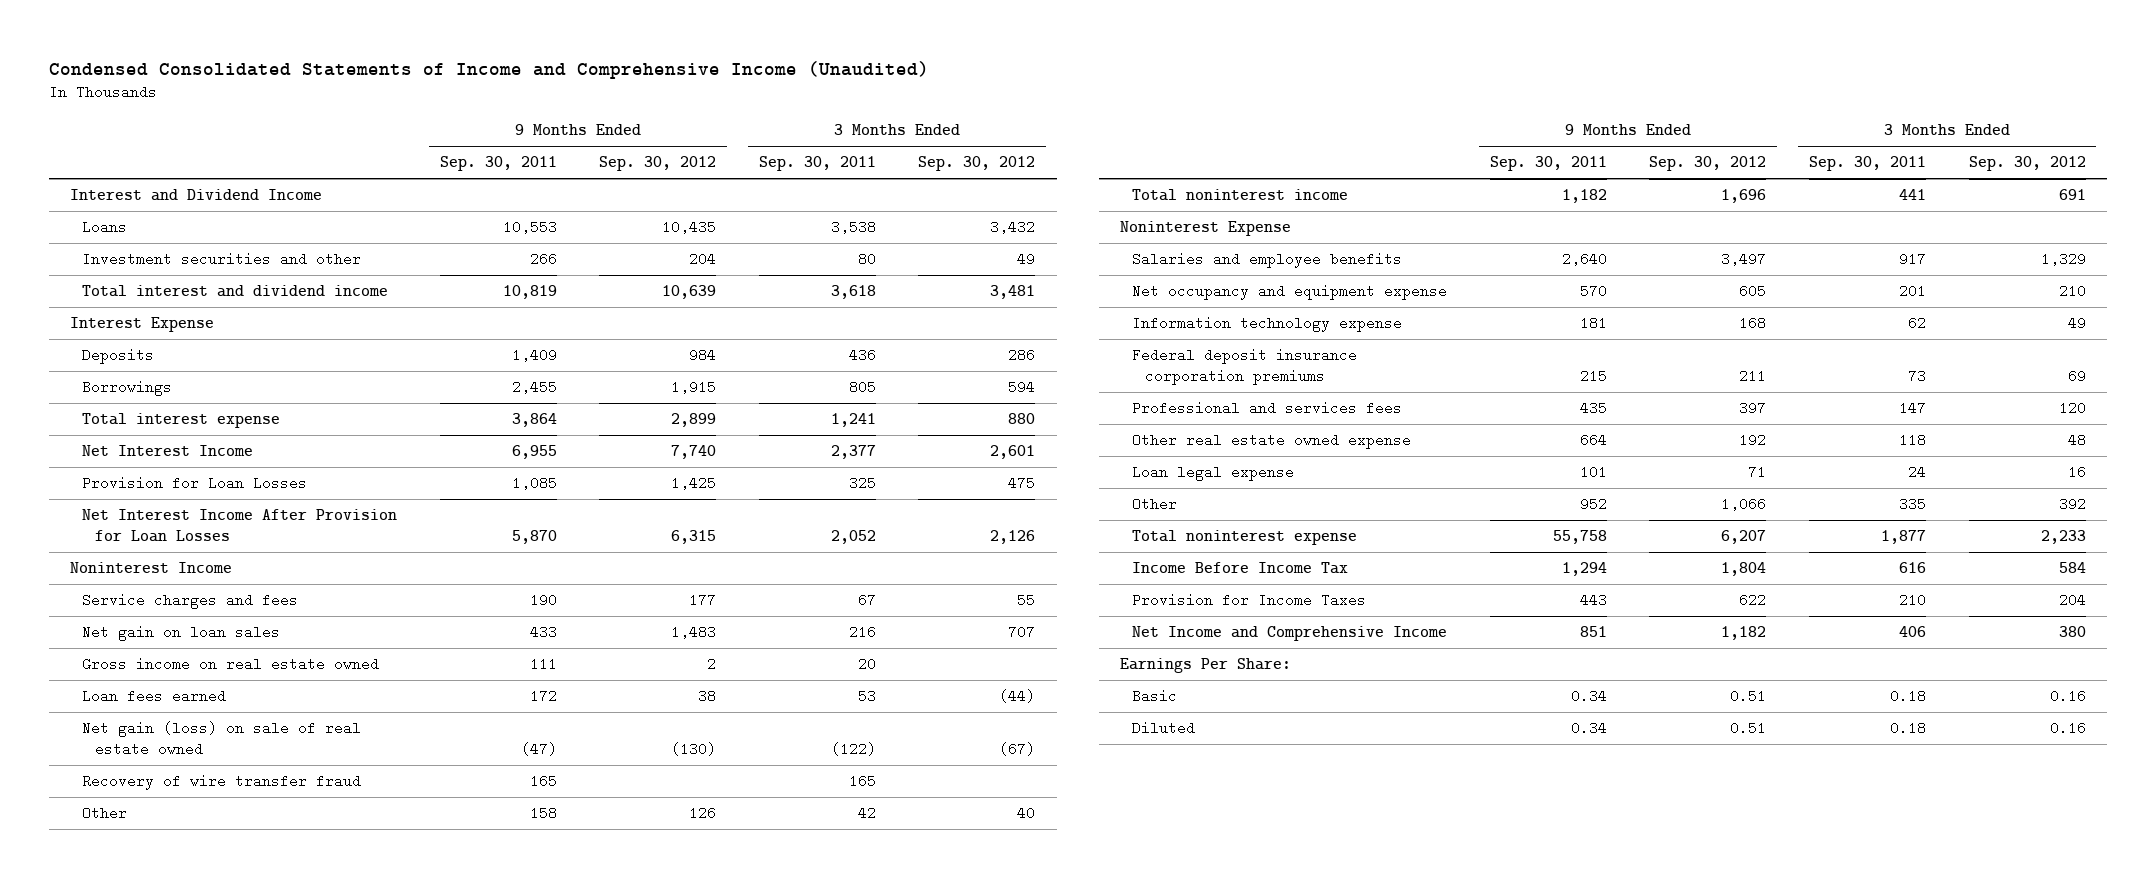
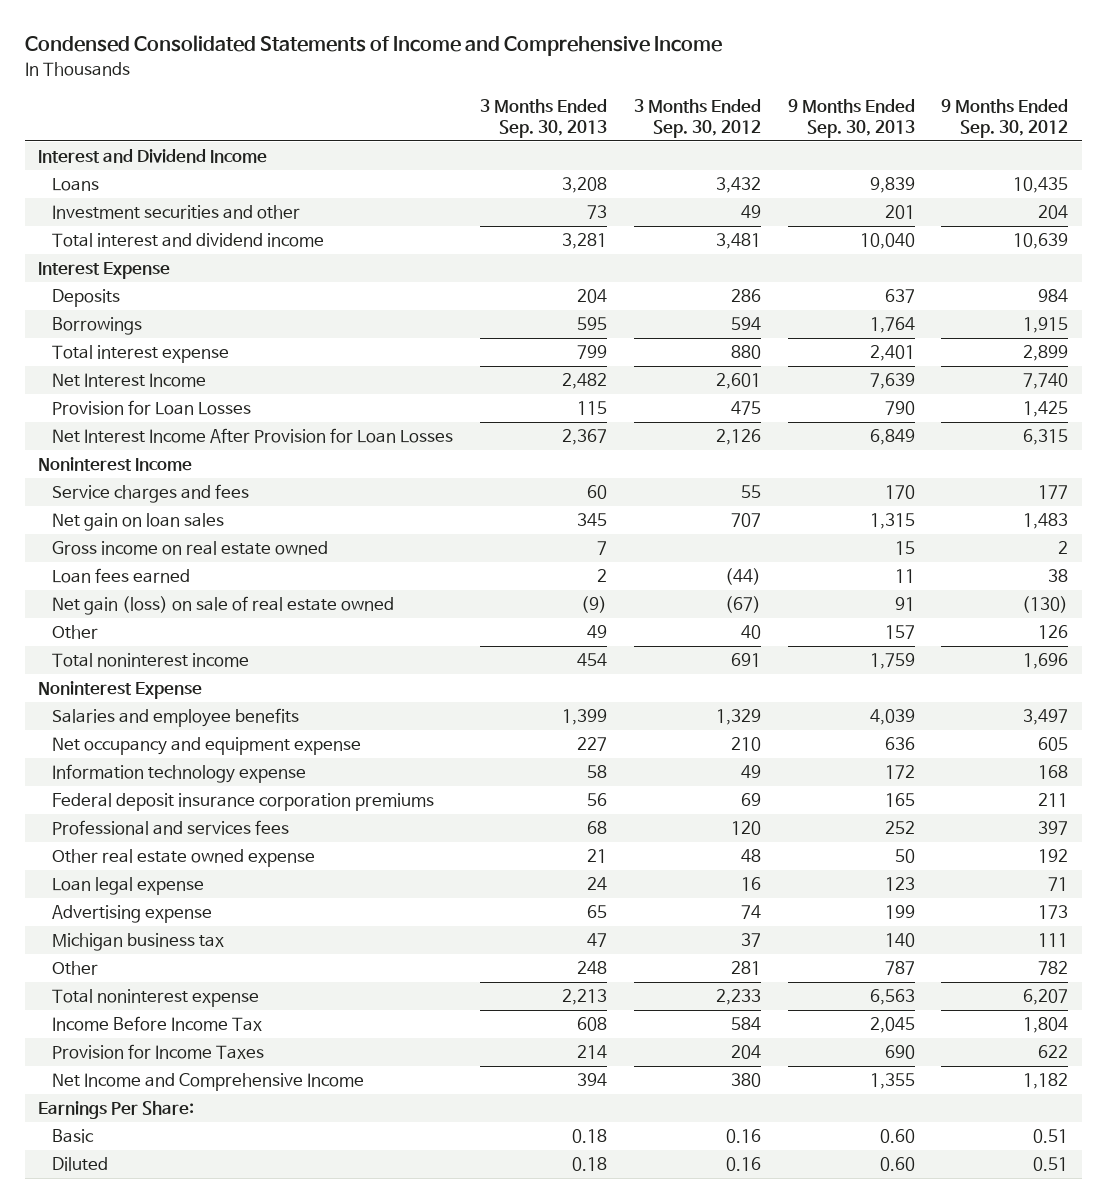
- Condensed Consolidated Statements of Income and Comprehensive Income (Unaudited)
+ Condensed Consolidated Statements of Income and Comprehensive Income
- | 9 Months Ended Sep. 30, 2011 | 9 Months Ended Sep. 30, 2012 | 3 Months Ended Sep. 30, 2011 | 3 Months Ended Sep. 30, 2012
+ | 3 Months Ended Sep. 30, 2013 | 3 Months Ended Sep. 30, 2012 | 9 Months Ended Sep. 30, 2013 | 9 Months Ended Sep. 30, 2012
- Recovery of wire transfer fraud | 165 | | 165 |
- Other | 952 | 1,066 | 335 | 392
+ Advertising expense | 65 | 74 | 199 | 173
+ Michigan business tax | 47 | 37 | 140 | 111
+ Other | 248 | 281 | 787 | 782

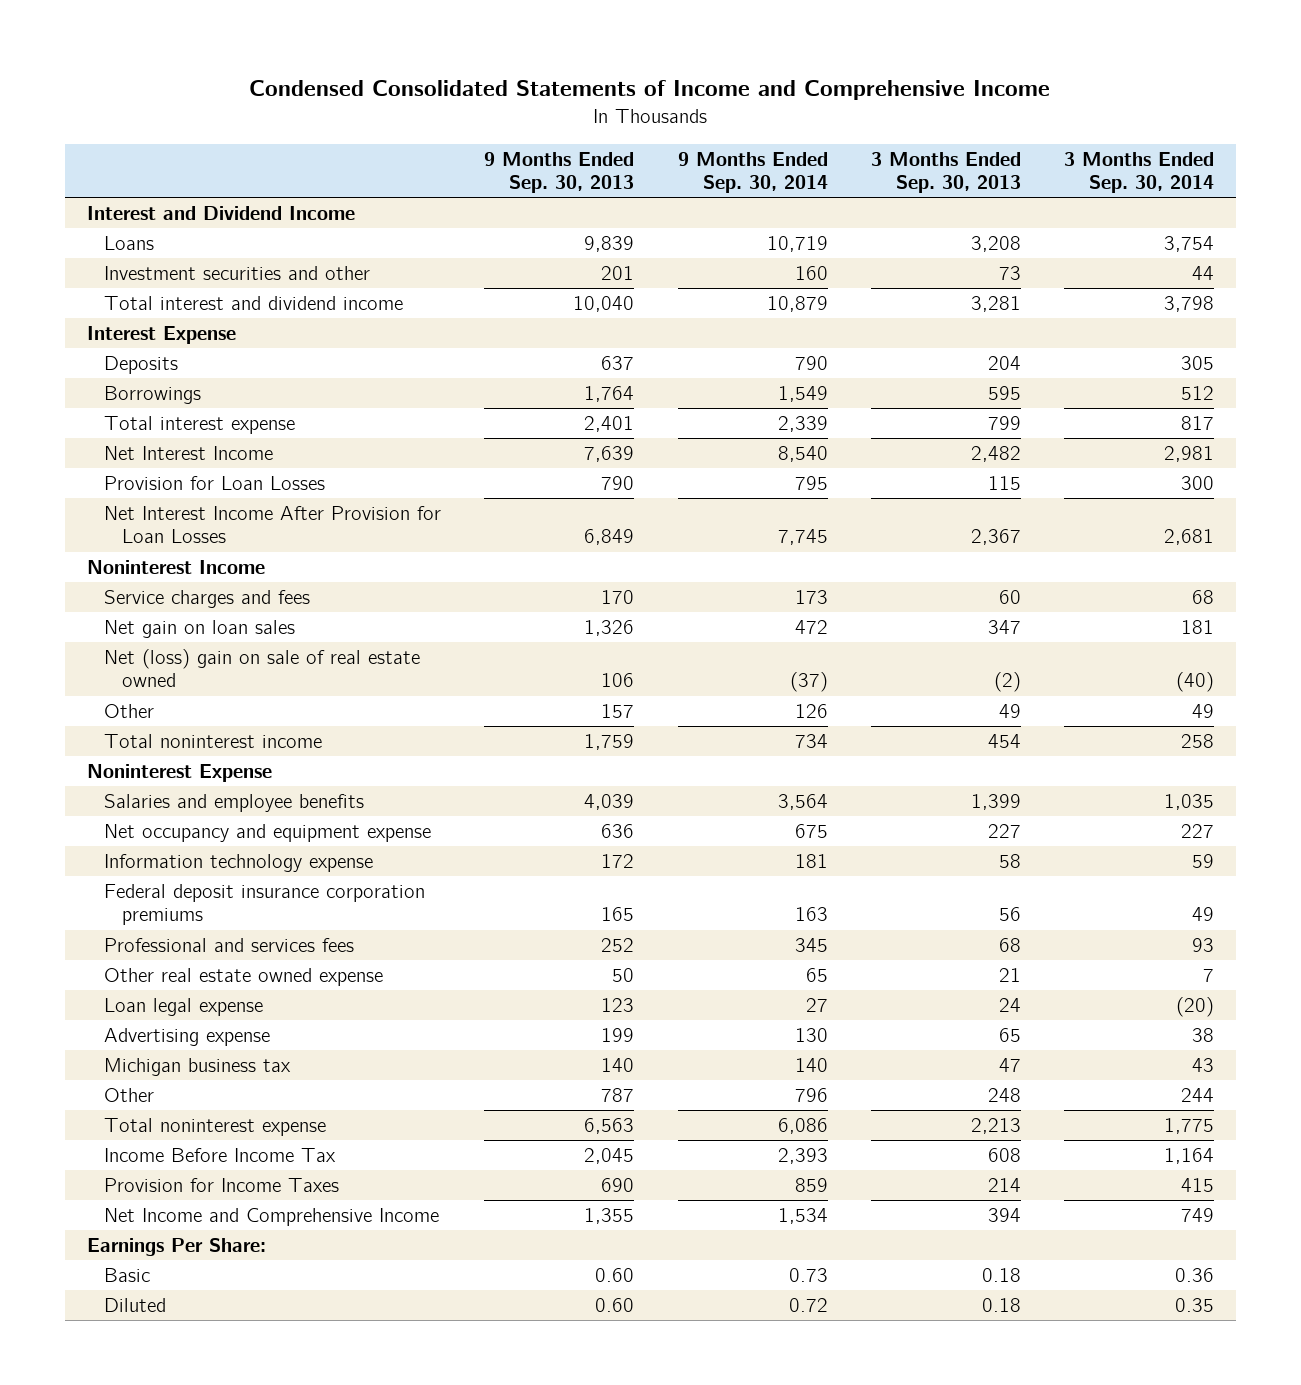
- | 3 Months Ended Sep. 30, 2013 | 3 Months Ended Sep. 30, 2012 | 9 Months Ended Sep. 30, 2013 | 9 Months Ended Sep. 30, 2012
+ | 9 Months Ended Sep. 30, 2013 | 9 Months Ended Sep. 30, 2014 | 3 Months Ended Sep. 30, 2013 | 3 Months Ended Sep. 30, 2014
- Net gain on loan sales | 345 | 707 | 1,315 | 1,483
- Gross income on real estate owned | 7 | | 15 | 2
- Loan fees earned | 2 | (44) | 11 | 38
- Net gain (loss) on sale of real estate owned | (9) | (67) | 91 | (130)
+ Net gain on loan sales | 1,326 | 472 | 347 | 181
+ Net (loss) gain on sale of real estate owned | 106 | (37) | (2) | (40)

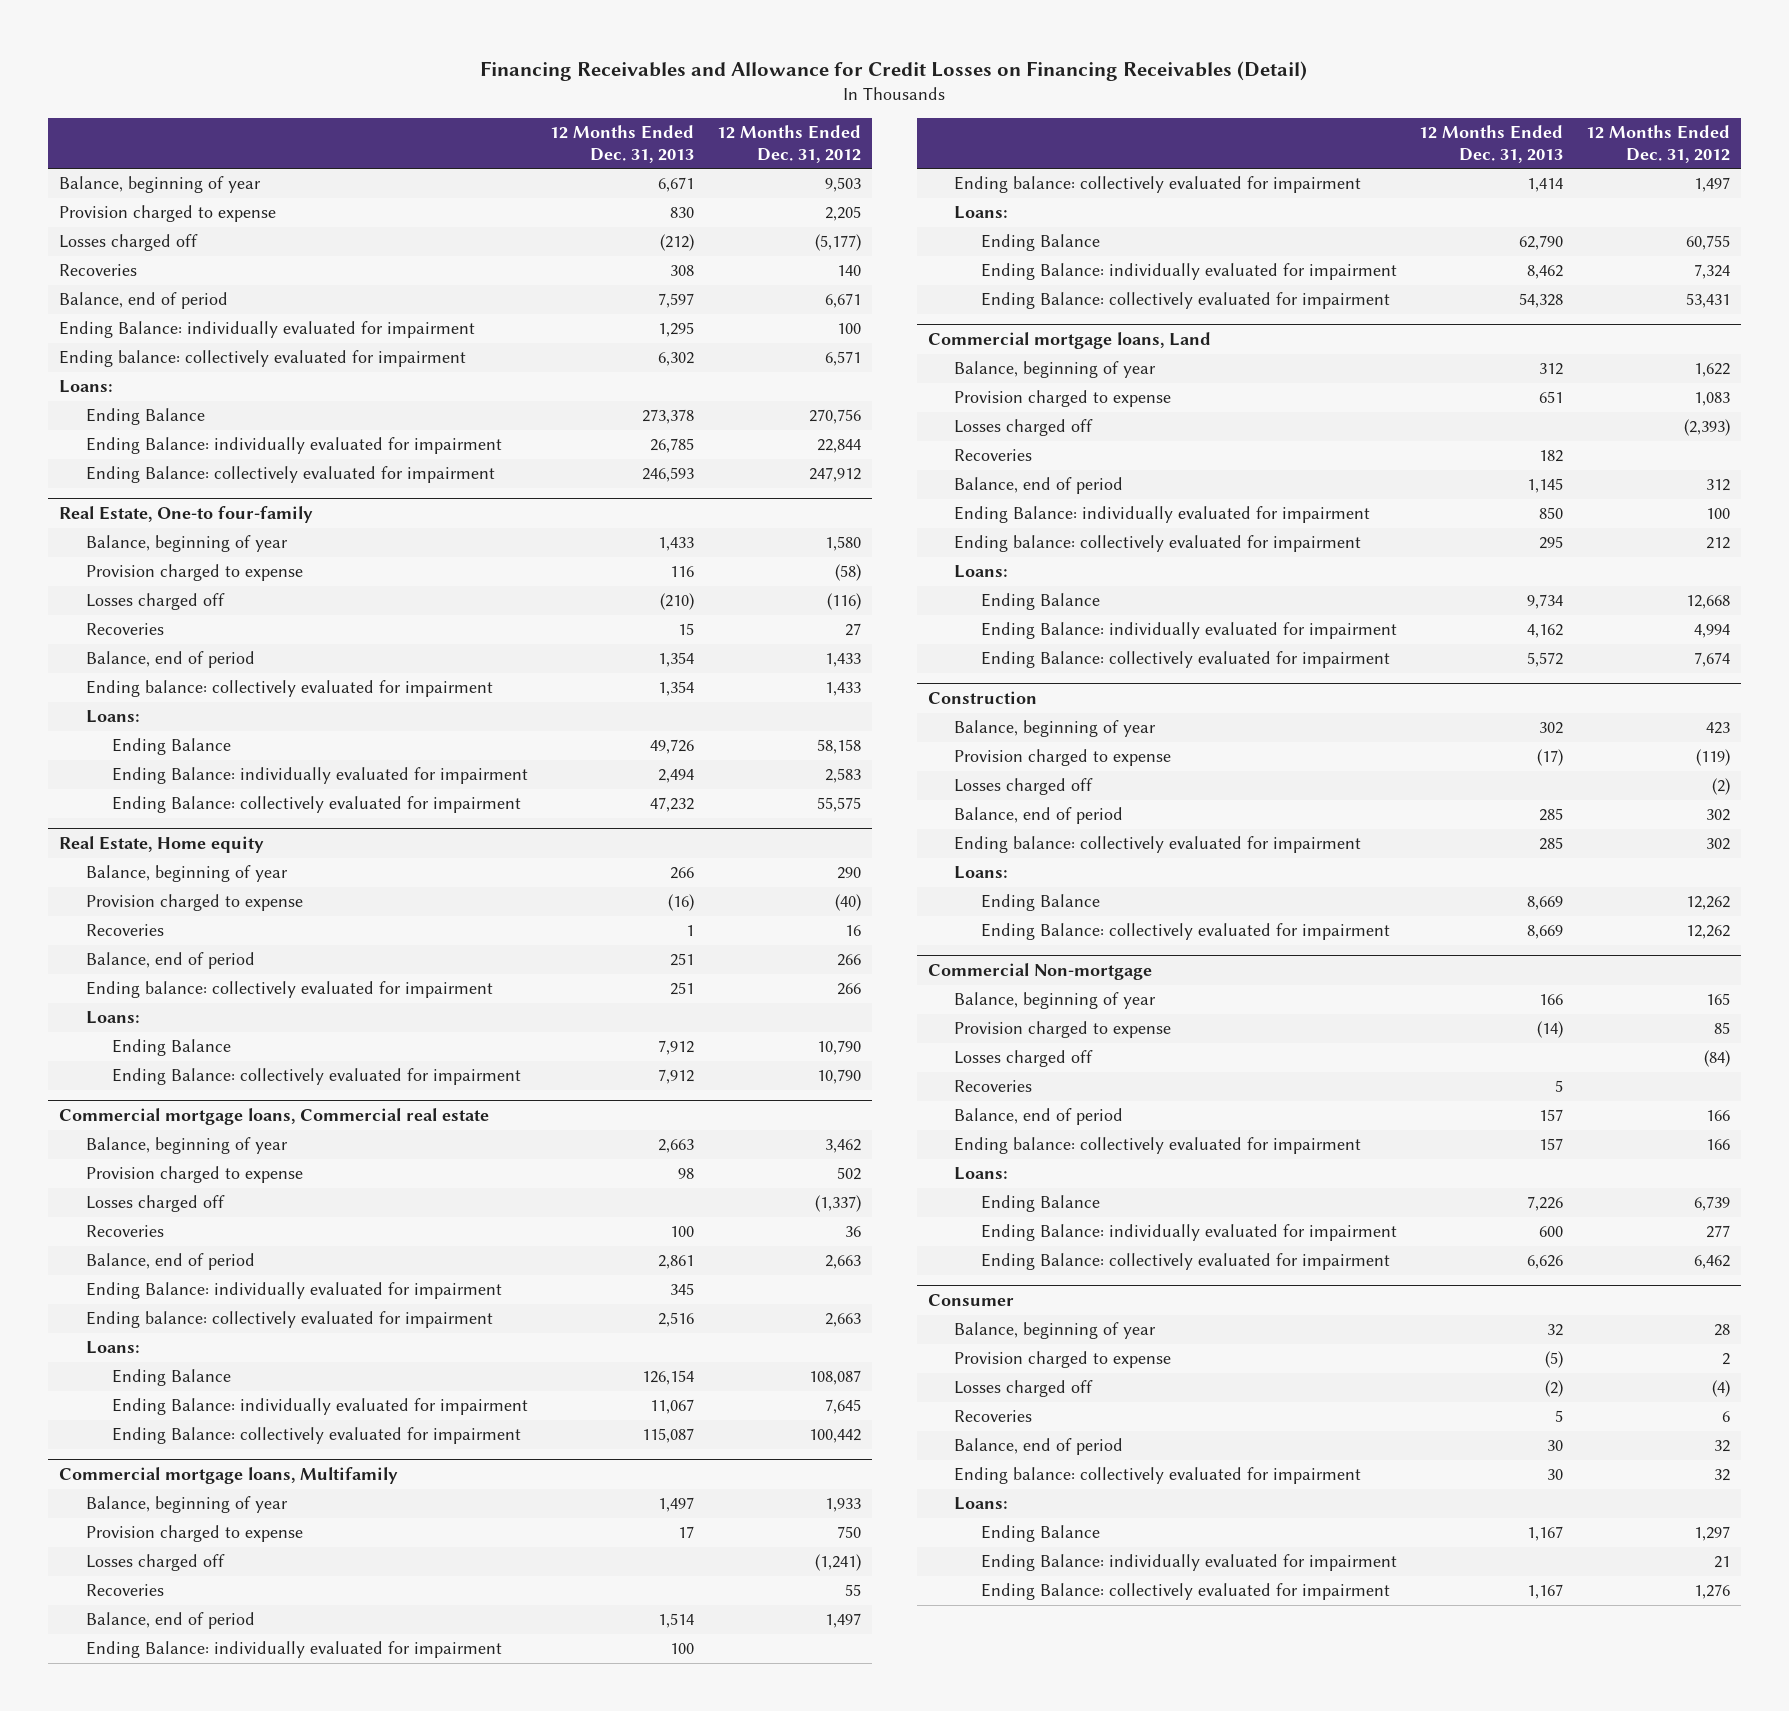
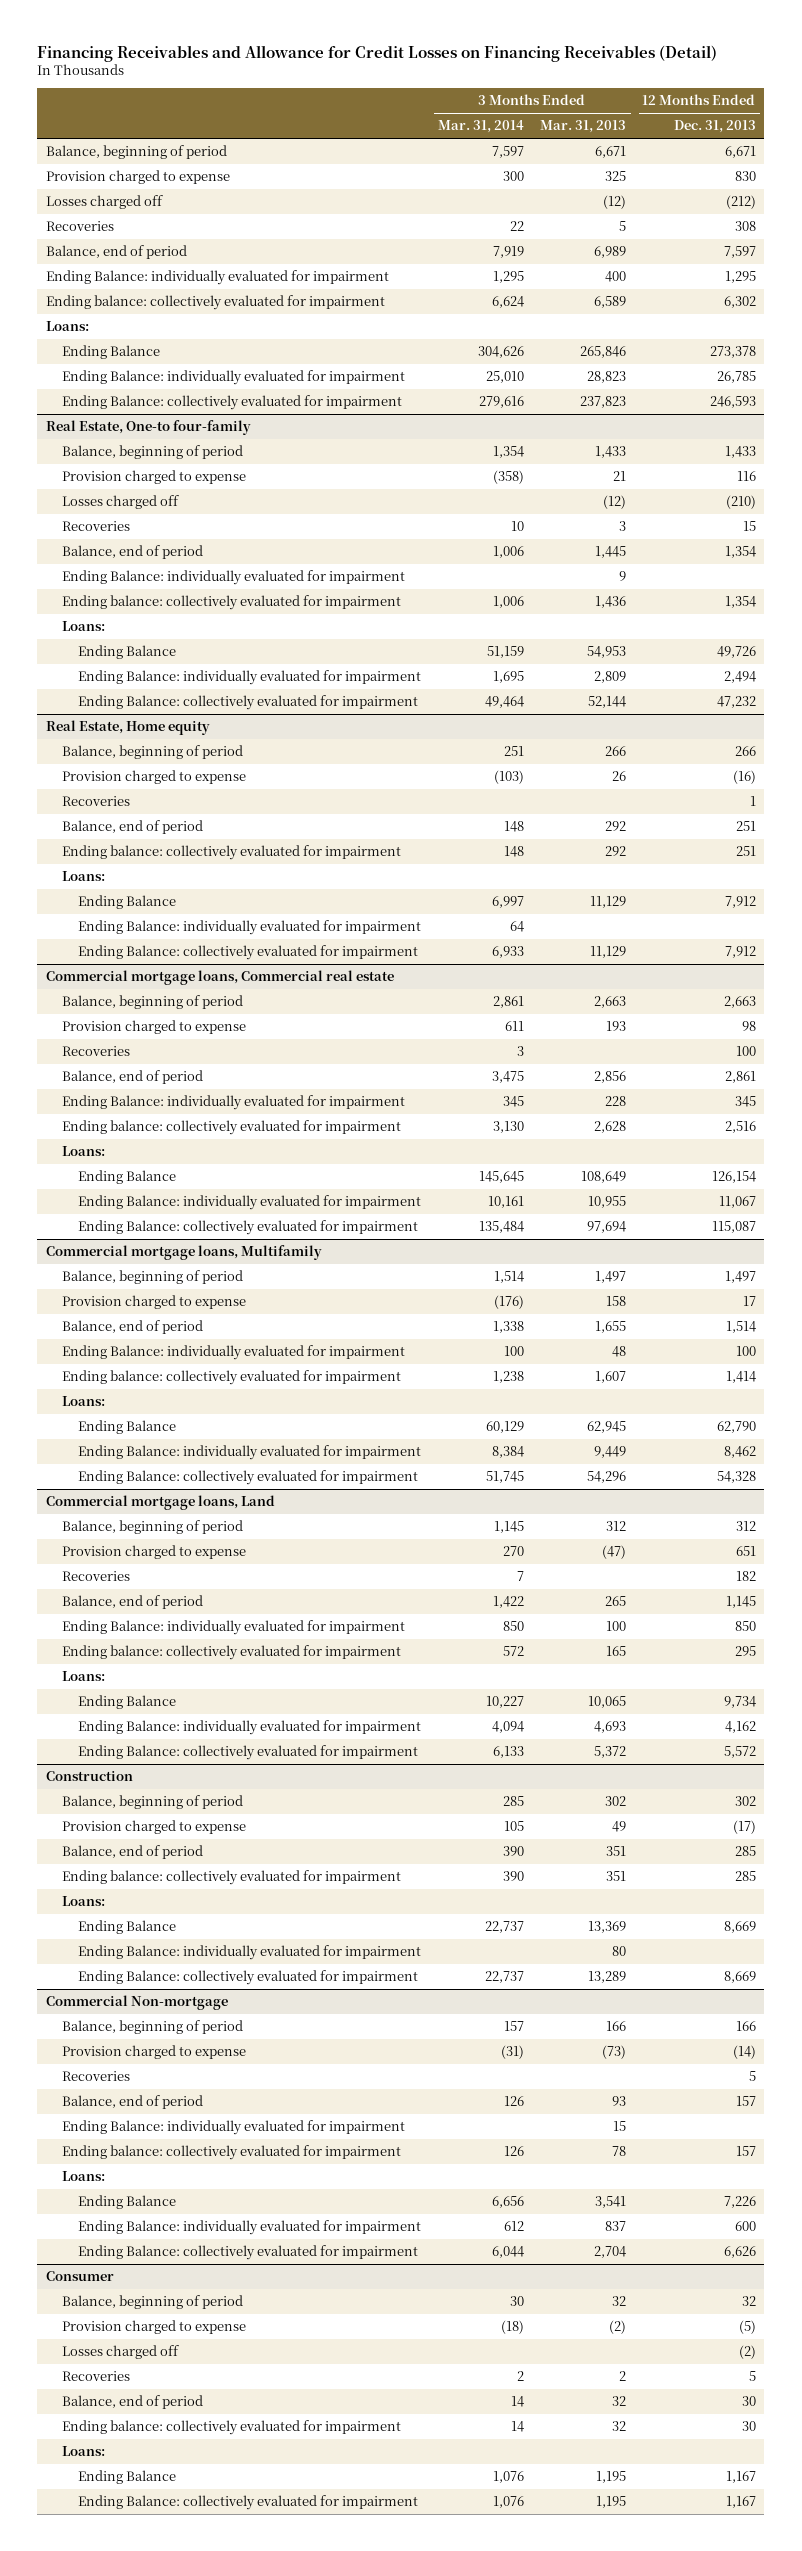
- | 12 Months Ended Dec. 31, 2013 | 12 Months Ended Dec. 31, 2012
+ | 3 Months Ended Mar. 31, 2014 | 3 Months Ended Mar. 31, 2013 | 12 Months Ended Dec. 31, 2013
- Balance, beginning of year | 6,671 | 9,503
+ Balance, beginning of period | 7,597 | 6,671 | 6,671
@ Real Estate, One-to four-family
- Balance, beginning of year | 1,433 | 1,580
+ Balance, beginning of period | 1,354 | 1,433 | 1,433
+ Ending Balance: individually evaluated for impairment | | 9 |
@ Real Estate, Home equity
- Balance, beginning of year | 266 | 290
+ Balance, beginning of period | 251 | 266 | 266
+ Ending Balance: individually evaluated for impairment | 64 | |
@ Commercial mortgage loans, Commercial real estate
- Balance, beginning of year | 2,663 | 3,462
+ Balance, beginning of period | 2,861 | 2,663 | 2,663
- Losses charged off | | (1,337)
@ Commercial mortgage loans, Multifamily
- Balance, beginning of year | 1,497 | 1,933
+ Balance, beginning of period | 1,514 | 1,497 | 1,497
- Losses charged off | | (1,241)
- Recoveries | | 55
@ Commercial mortgage loans, Land
- Balance, beginning of year | 312 | 1,622
+ Balance, beginning of period | 1,145 | 312 | 312
- Losses charged off | | (2,393)
@ Construction
- Balance, beginning of year | 302 | 423
+ Balance, beginning of period | 285 | 302 | 302
- Losses charged off | | (2)
+ Ending Balance: individually evaluated for impairment | | 80 |
@ Commercial Non-mortgage
- Balance, beginning of year | 166 | 165
+ Balance, beginning of period | 157 | 166 | 166
- Losses charged off | | (84)
+ Ending Balance: individually evaluated for impairment | | 15 |
@ Consumer
- Balance, beginning of year | 32 | 28
+ Balance, beginning of period | 30 | 32 | 32
- Ending Balance: individually evaluated for impairment | | 21

